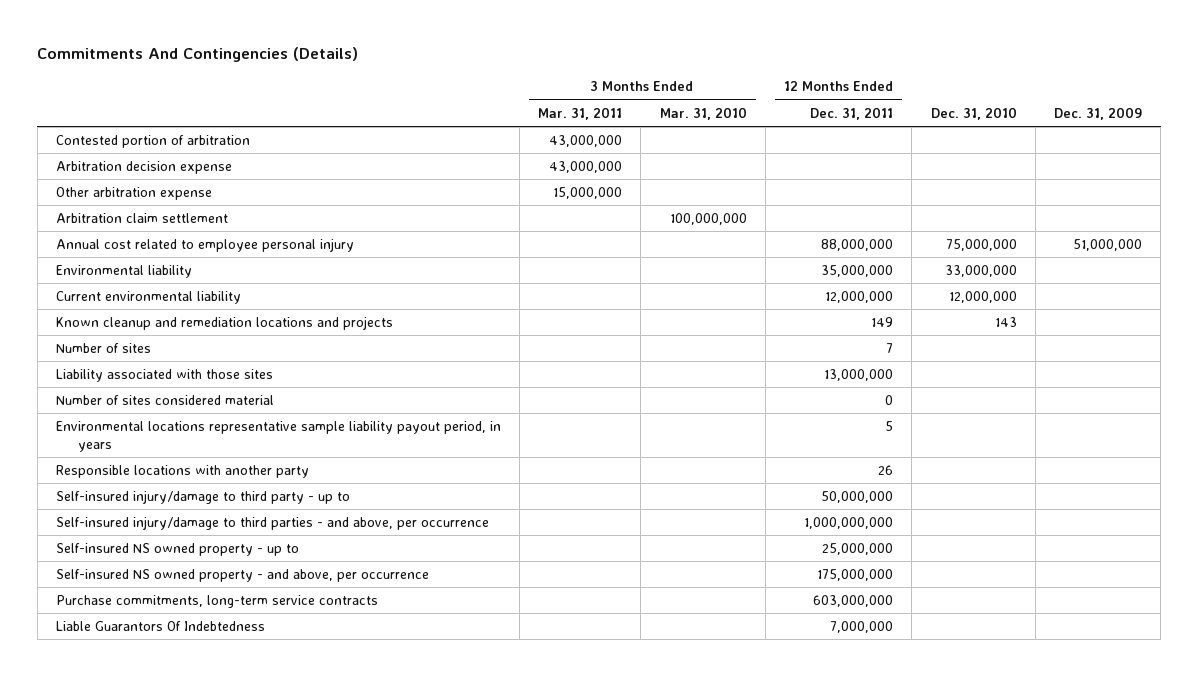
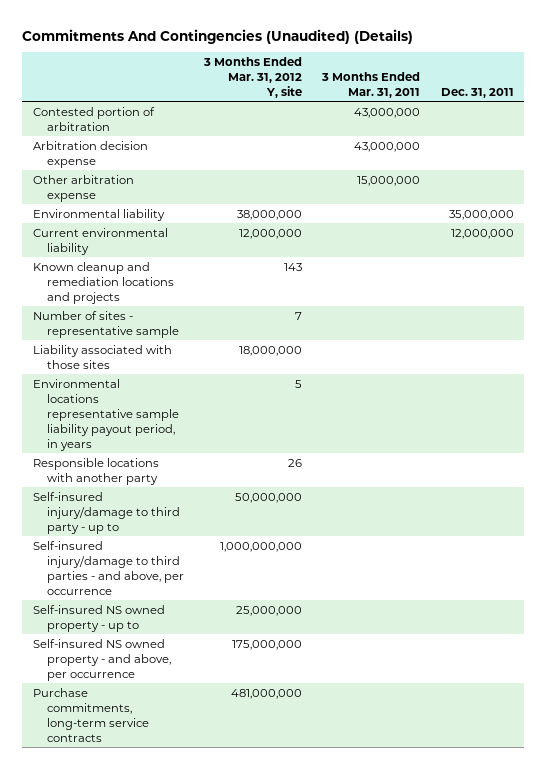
- Commitments And Contingencies (Details)
+ Commitments And Contingencies (Unaudited) (Details)
- | 3 Months Ended Mar. 31, 2011 | 3 Months Ended Mar. 31, 2010 | 12 Months Ended Dec. 31, 2011 | Dec. 31, 2010 | Dec. 31, 2009
+ | 3 Months Ended Mar. 31, 2012 Y, site | 3 Months Ended Mar. 31, 2011 | Dec. 31, 2011
- Arbitration claim settlement | | 100,000,000 | | |
- Annual cost related to employee personal injury | | | 88,000,000 | 75,000,000 | 51,000,000
- Number of sites | | | 7 | |
+ Number of sites - representative sample | 7 | |
- Number of sites considered material | | | 0 | |
- Liable Guarantors Of Indebtedness | | | 7,000,000 | |

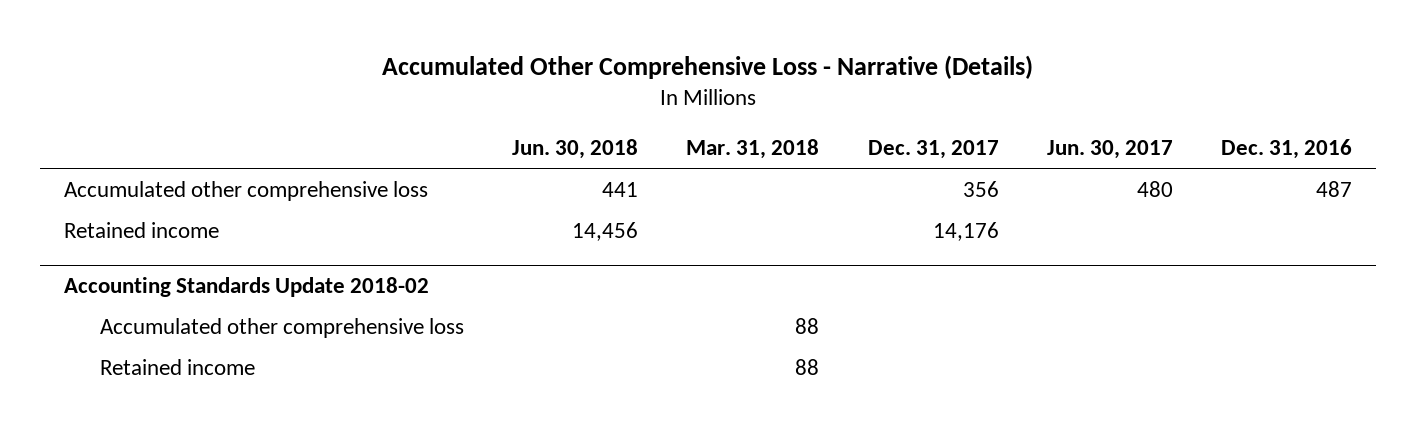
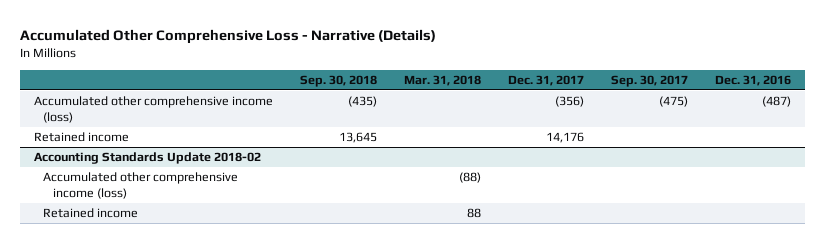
- | Jun. 30, 2018 | Mar. 31, 2018 | Dec. 31, 2017 | Jun. 30, 2017 | Dec. 31, 2016
+ | Sep. 30, 2018 | Mar. 31, 2018 | Dec. 31, 2017 | Sep. 30, 2017 | Dec. 31, 2016
- Accumulated other comprehensive loss | 441 | | 356 | 480 | 487
+ Accumulated other comprehensive income (loss) | (435) | | (356) | (475) | (487)
@ Accounting Standards Update 2018-02
- Accumulated other comprehensive loss | | 88 | | |
+ Accumulated other comprehensive income (loss) | | (88) | | |

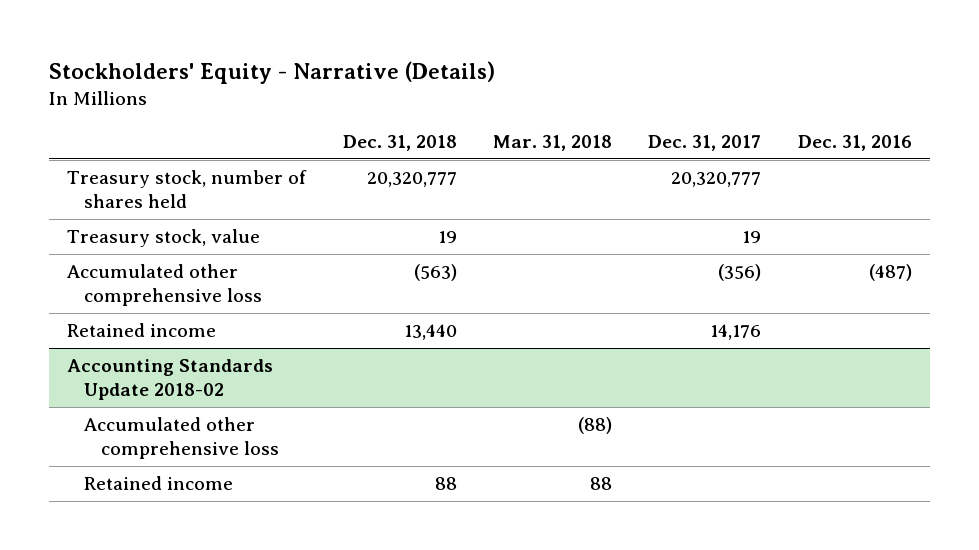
- Accumulated Other Comprehensive Loss - Narrative (Details)
+ Stockholders' Equity - Narrative (Details)
- | Sep. 30, 2018 | Mar. 31, 2018 | Dec. 31, 2017 | Sep. 30, 2017 | Dec. 31, 2016
+ | Dec. 31, 2018 | Mar. 31, 2018 | Dec. 31, 2017 | Dec. 31, 2016
- Accumulated other comprehensive income (loss) | (435) | | (356) | (475) | (487)
+ Treasury stock, number of shares held | 20,320,777 | | 20,320,777 |
+ Treasury stock, value | 19 | | 19 |
+ Accumulated other comprehensive loss | (563) | | (356) | (487)
@ Accounting Standards Update 2018-02
- Accumulated other comprehensive income (loss) | | (88) | | |
+ Accumulated other comprehensive loss | | (88) | |

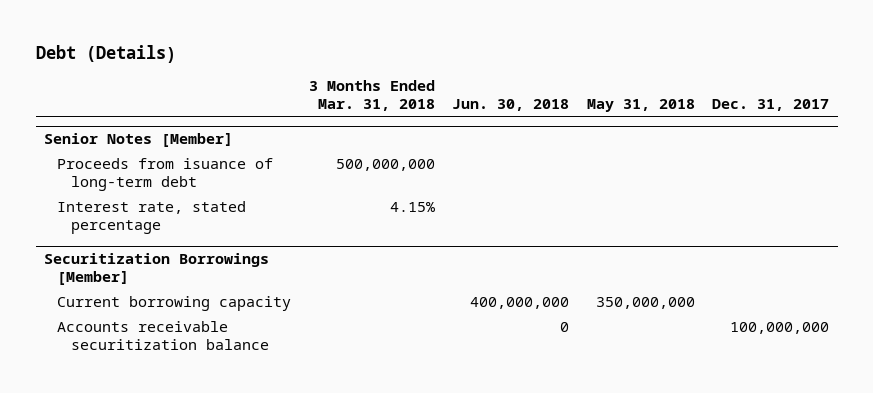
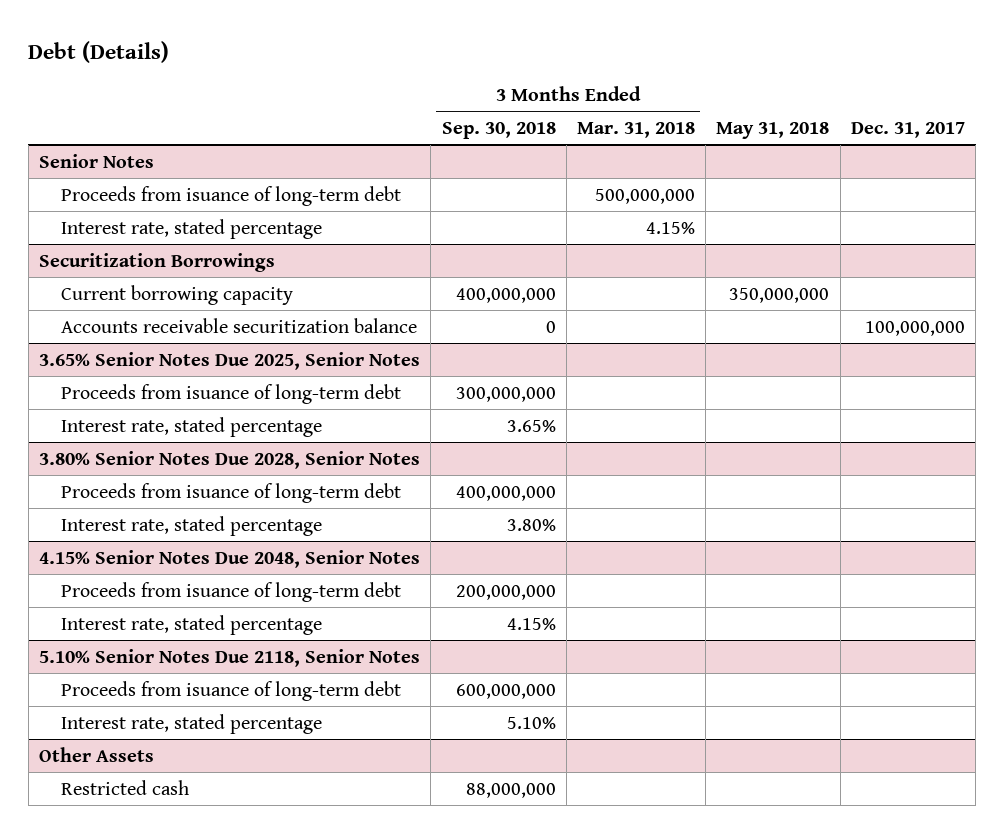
- | 3 Months Ended Mar. 31, 2018 | Jun. 30, 2018 | May 31, 2018 | Dec. 31, 2017
+ | 3 Months Ended Sep. 30, 2018 | 3 Months Ended Mar. 31, 2018 | May 31, 2018 | Dec. 31, 2017
- Senior Notes [Member]
+ Senior Notes
- Securitization Borrowings [Member]
+ Securitization Borrowings
+ 3.65% Senior Notes Due 2025, Senior Notes
+ Proceeds from isuance of long-term debt | 300,000,000 | | |
+ Interest rate, stated percentage | 3.65% | | |
+ 3.80% Senior Notes Due 2028, Senior Notes
+ Proceeds from isuance of long-term debt | 400,000,000 | | |
+ Interest rate, stated percentage | 3.80% | | |
+ 4.15% Senior Notes Due 2048, Senior Notes
+ Proceeds from isuance of long-term debt | 200,000,000 | | |
+ Interest rate, stated percentage | 4.15% | | |
+ 5.10% Senior Notes Due 2118, Senior Notes
+ Proceeds from isuance of long-term debt | 600,000,000 | | |
+ Interest rate, stated percentage | 5.10% | | |
+ Other Assets
+ Restricted cash | 88,000,000 | | |

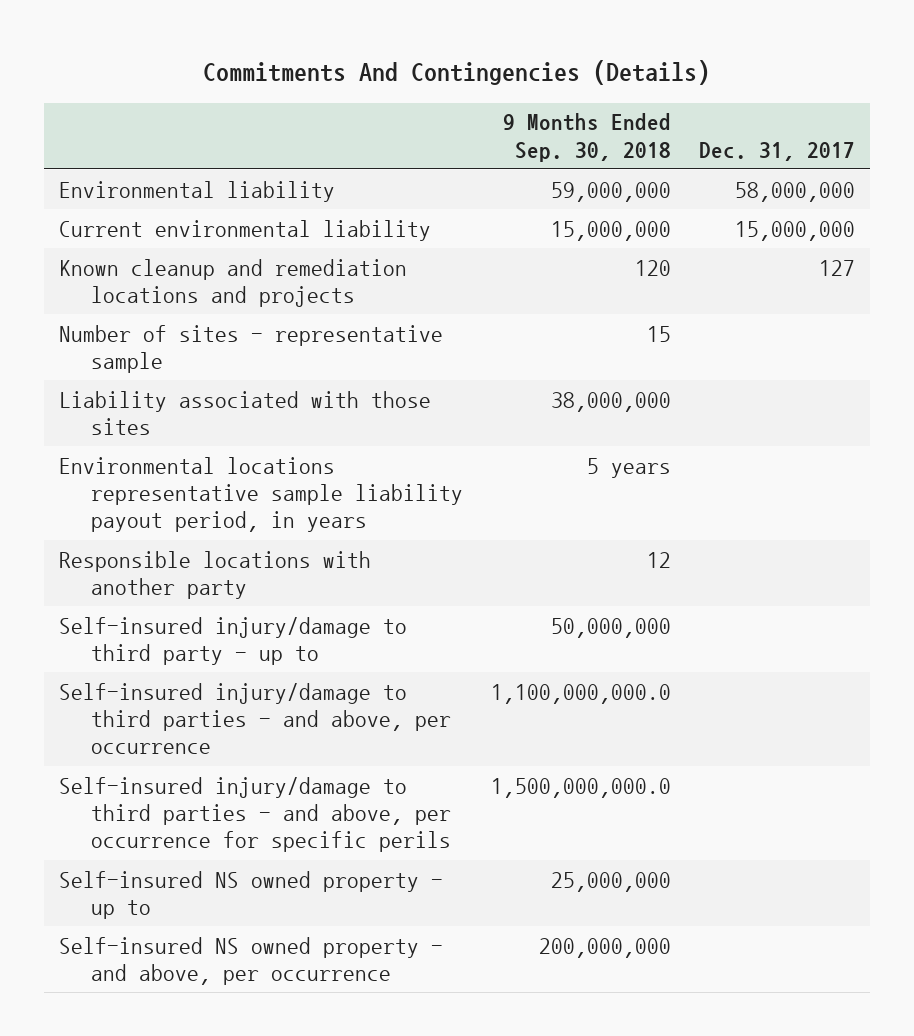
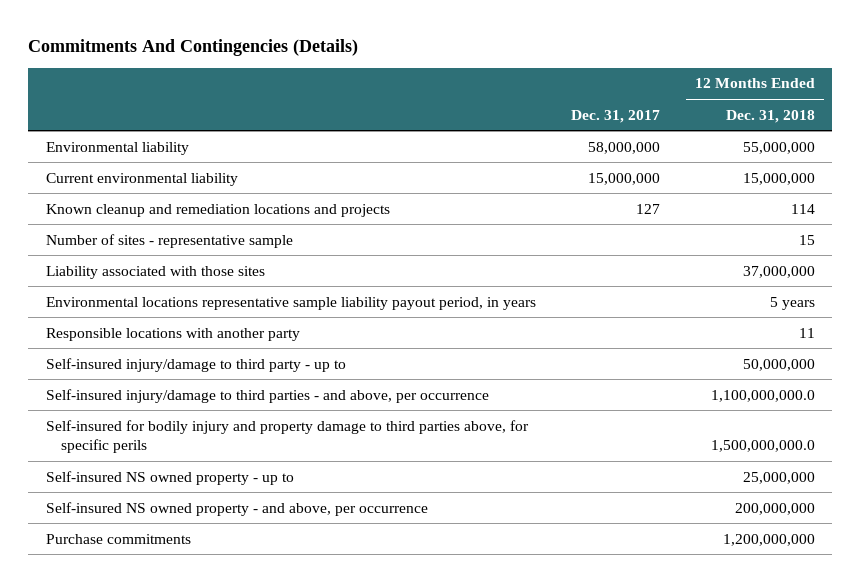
- | 9 Months Ended Sep. 30, 2018 | Dec. 31, 2017
+ | Dec. 31, 2017 | 12 Months Ended Dec. 31, 2018
- Self-insured injury/damage to third parties - and above, per occurrence for specific perils | 1,500,000,000.0 |
+ Self-insured for bodily injury and property damage to third parties above, for specific perils | | 1,500,000,000.0
+ Purchase commitments | | 1,200,000,000

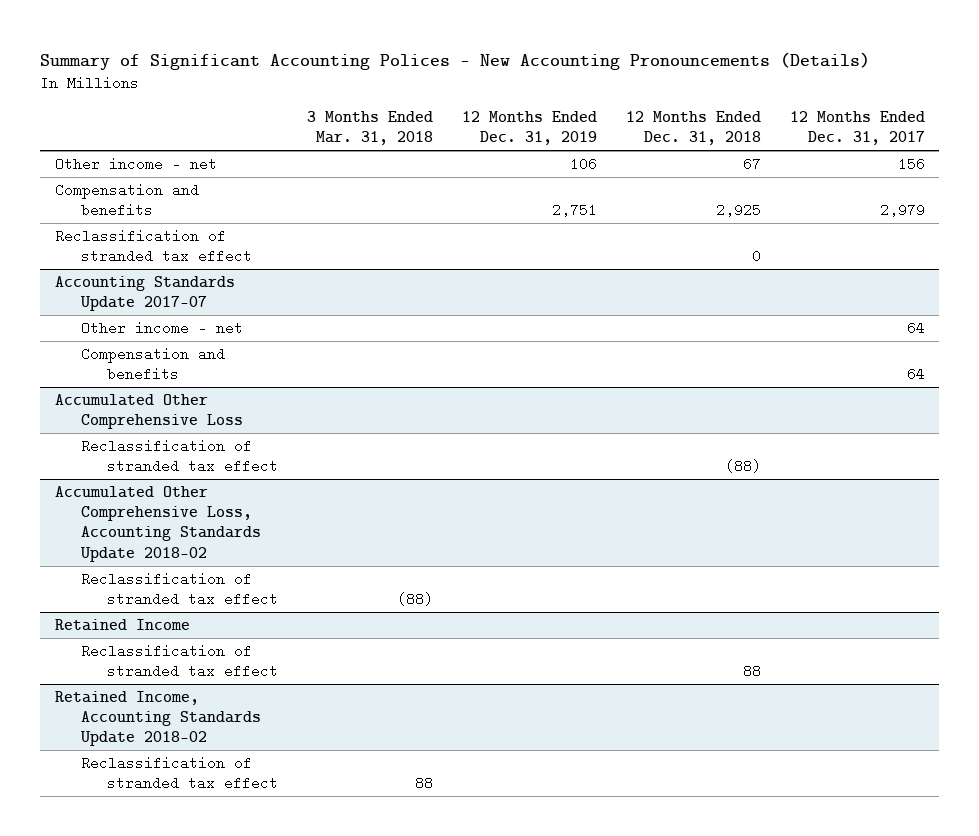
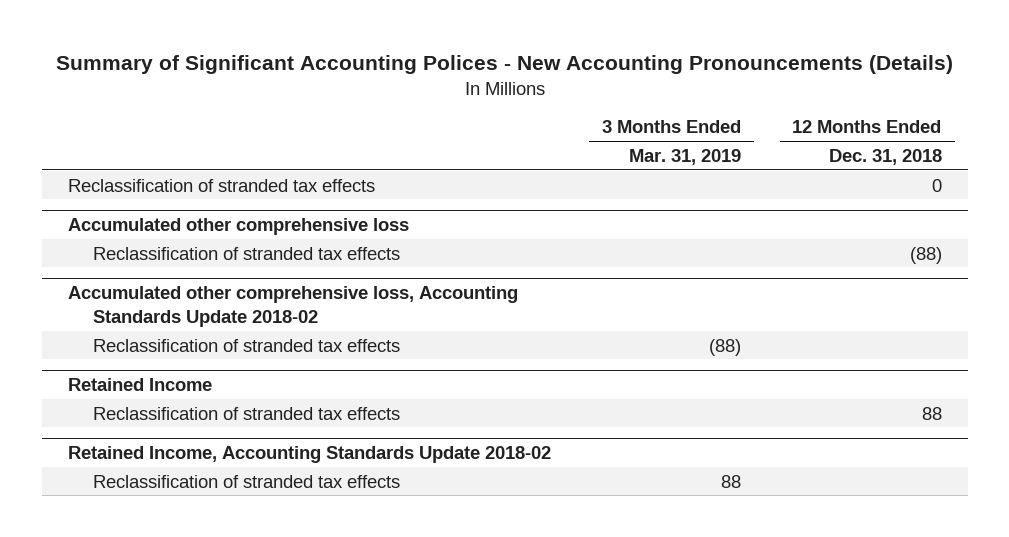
- | 3 Months Ended Mar. 31, 2018 | 12 Months Ended Dec. 31, 2019 | 12 Months Ended Dec. 31, 2018 | 12 Months Ended Dec. 31, 2017
+ | 3 Months Ended Mar. 31, 2019 | 12 Months Ended Dec. 31, 2018
- Other income - net | | 106 | 67 | 156
- Compensation and benefits | | 2,751 | 2,925 | 2,979
- Reclassification of stranded tax effect | | | 0 |
- Accounting Standards Update 2017-07
- Other income - net | | | | 64
- Compensation and benefits | | | | 64
- Accumulated Other Comprehensive Loss
- Reclassification of stranded tax effect | | | (88) |
- Accumulated Other Comprehensive Loss, Accounting Standards Update 2018-02
- Reclassification of stranded tax effect | (88) | | |
+ Reclassification of stranded tax effects | | 0
+ Accumulated other comprehensive loss
+ Reclassification of stranded tax effects | | (88)
+ Accumulated other comprehensive loss, Accounting Standards Update 2018-02
+ Reclassification of stranded tax effects | (88) |
@ Retained Income
- Reclassification of stranded tax effect | | | 88 |
+ Reclassification of stranded tax effects | | 88
@ Retained Income, Accounting Standards Update 2018-02
- Reclassification of stranded tax effect | 88 | | |
+ Reclassification of stranded tax effects | 88 |

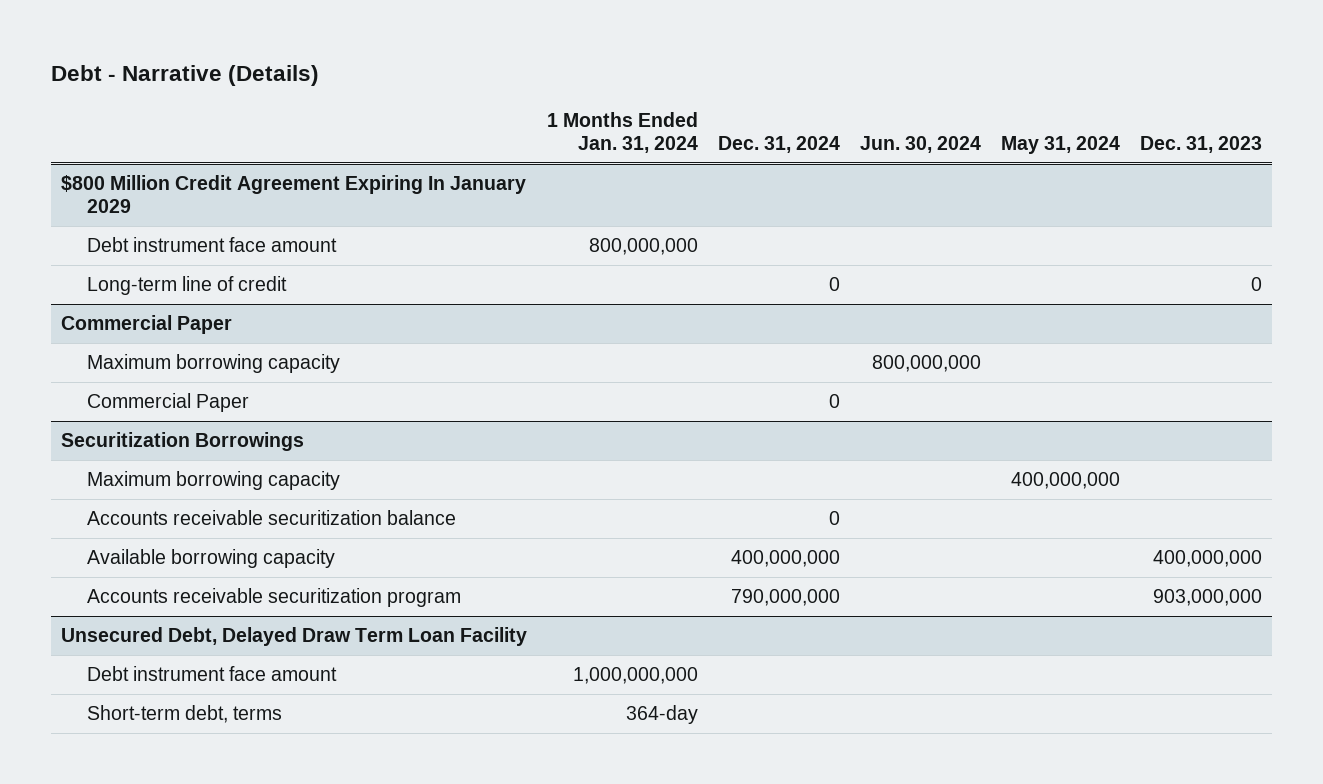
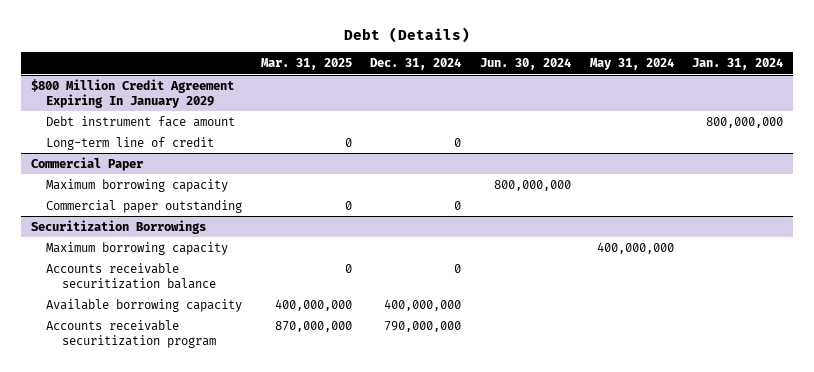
- Debt - Narrative (Details)
+ Debt (Details)
- | 1 Months Ended Jan. 31, 2024 | Dec. 31, 2024 | Jun. 30, 2024 | May 31, 2024 | Dec. 31, 2023
+ | Mar. 31, 2025 | Dec. 31, 2024 | Jun. 30, 2024 | May 31, 2024 | Jan. 31, 2024
@ Commercial Paper
- Commercial Paper | | 0 | | |
+ Commercial paper outstanding | 0 | 0 | | |
- Unsecured Debt, Delayed Draw Term Loan Facility
- Debt instrument face amount | 1,000,000,000 | | | |
- Short-term debt, terms | 364-day | | | |

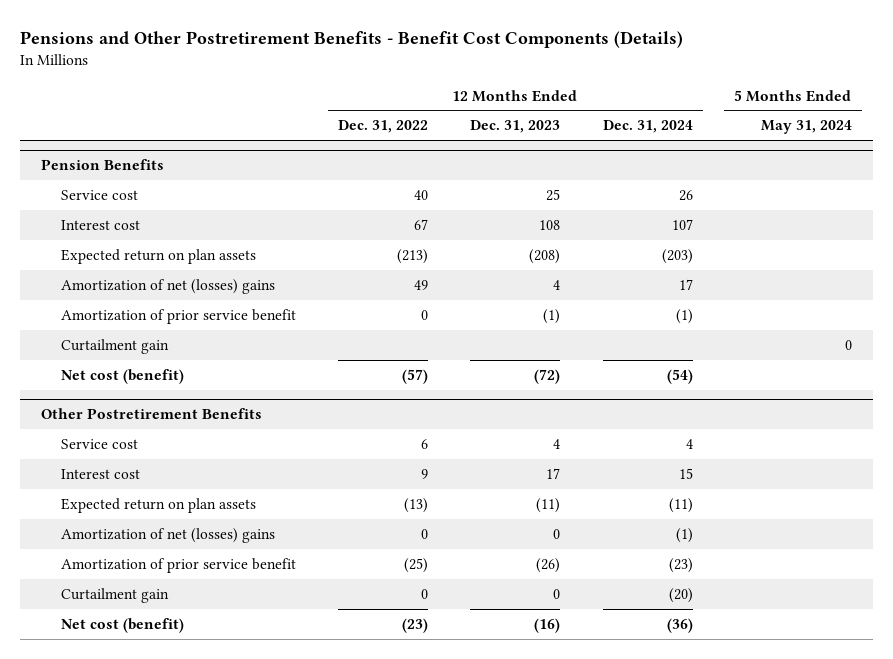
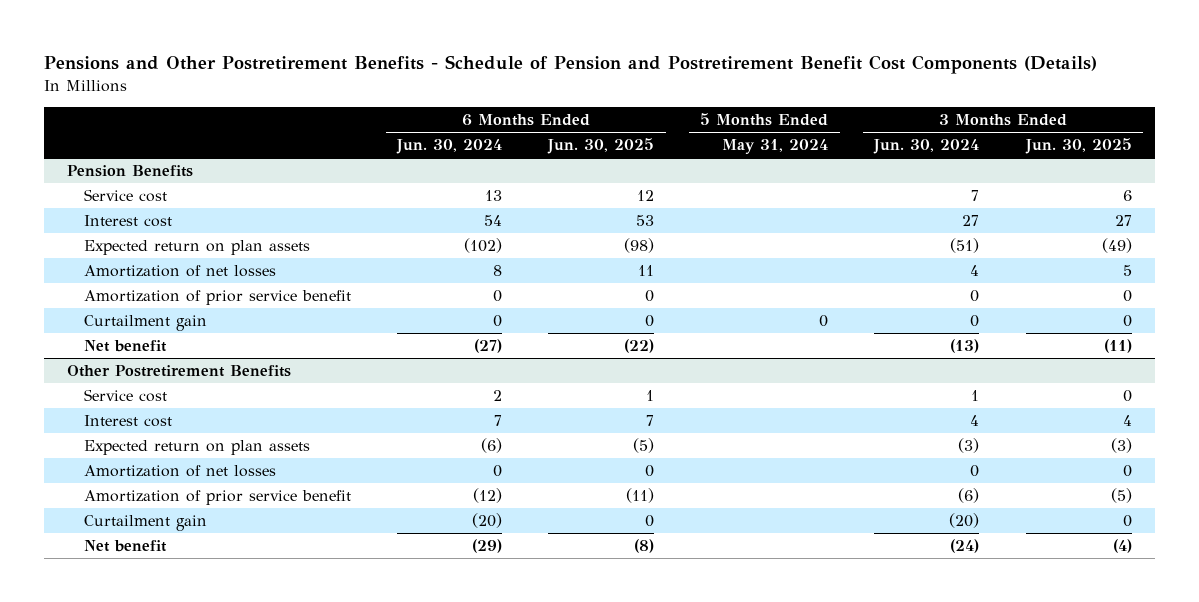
- Pensions and Other Postretirement Benefits - Benefit Cost Components (Details)
+ Pensions and Other Postretirement Benefits - Schedule of Pension and Postretirement Benefit Cost Components (Details)
- | 12 Months Ended Dec. 31, 2022 | 12 Months Ended Dec. 31, 2023 | 12 Months Ended Dec. 31, 2024 | 5 Months Ended May 31, 2024
+ | 6 Months Ended Jun. 30, 2024 | 6 Months Ended Jun. 30, 2025 | 5 Months Ended May 31, 2024 | 3 Months Ended Jun. 30, 2024 | 3 Months Ended Jun. 30, 2025
@ Pension Benefits
- Amortization of net (losses) gains | 49 | 4 | 17 |
+ Amortization of net losses | 8 | 11 | | 4 | 5
- Net cost (benefit) | (57) | (72) | (54) |
+ Net benefit | (27) | (22) | | (13) | (11)
@ Other Postretirement Benefits
- Amortization of net (losses) gains | 0 | 0 | (1) |
+ Amortization of net losses | 0 | 0 | | 0 | 0
- Net cost (benefit) | (23) | (16) | (36) |
+ Net benefit | (29) | (8) | | (24) | (4)

